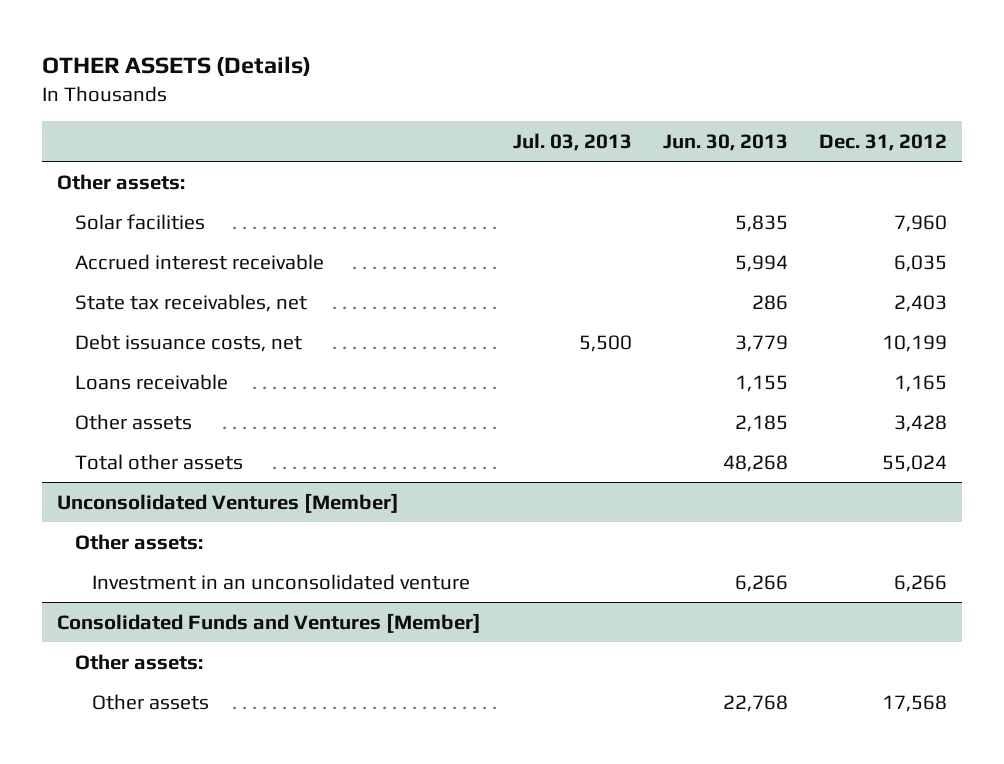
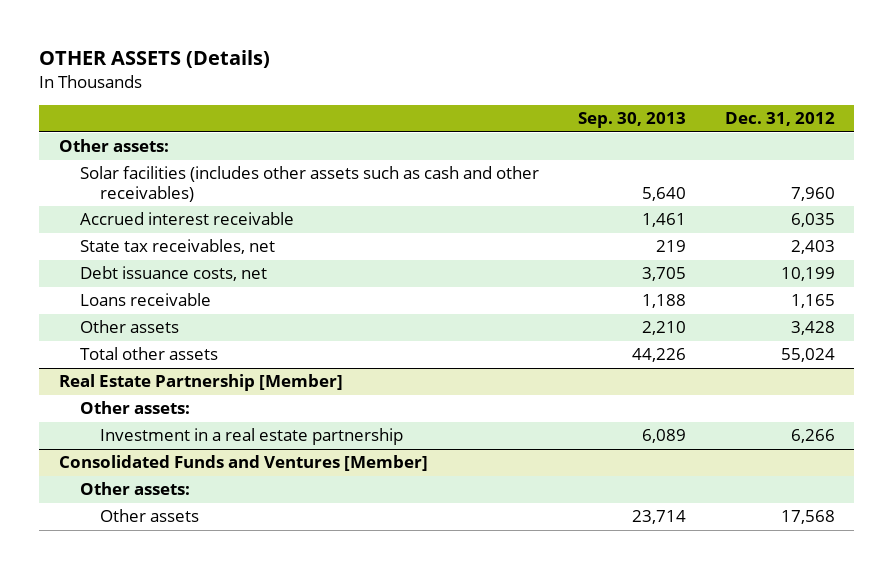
- | Jul. 03, 2013 | Jun. 30, 2013 | Dec. 31, 2012
+ | Sep. 30, 2013 | Dec. 31, 2012
- Solar facilities | | 5,835 | 7,960
+ Solar facilities (includes other assets such as cash and other receivables) | 5,640 | 7,960
- Unconsolidated Ventures [Member]
+ Real Estate Partnership [Member]
- Investment in an unconsolidated venture | | 6,266 | 6,266
+ Investment in a real estate partnership | 6,089 | 6,266

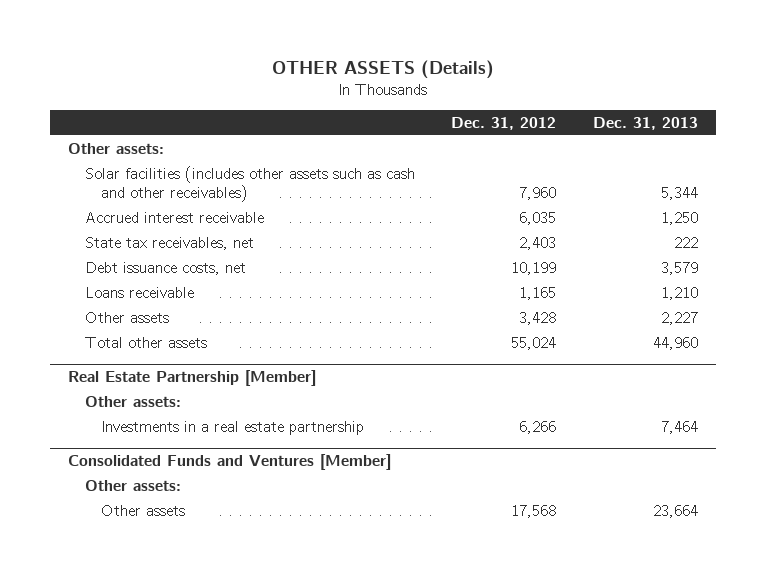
- | Sep. 30, 2013 | Dec. 31, 2012
+ | Dec. 31, 2012 | Dec. 31, 2013
@ Real Estate Partnership [Member]
- Investment in a real estate partnership | 6,089 | 6,266
+ Investments in a real estate partnership | 6,266 | 7,464

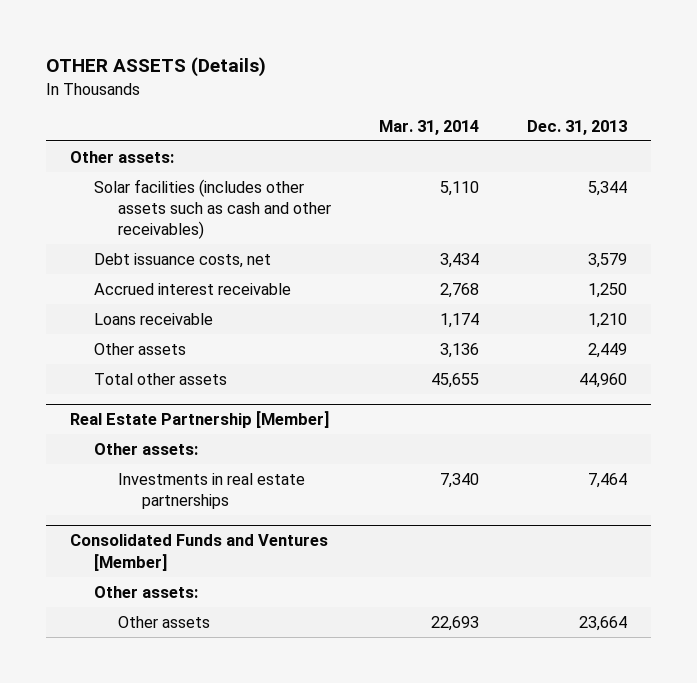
- | Dec. 31, 2012 | Dec. 31, 2013
+ | Mar. 31, 2014 | Dec. 31, 2013
- State tax receivables, net | 2,403 | 222
moved down: Accrued interest receivable | 2,768 | 1,250
- Other assets | 3,428 | 2,227
+ Other assets | 3,136 | 2,449
@ Real Estate Partnership [Member]
- Investments in a real estate partnership | 6,266 | 7,464
+ Investments in real estate partnerships | 7,340 | 7,464

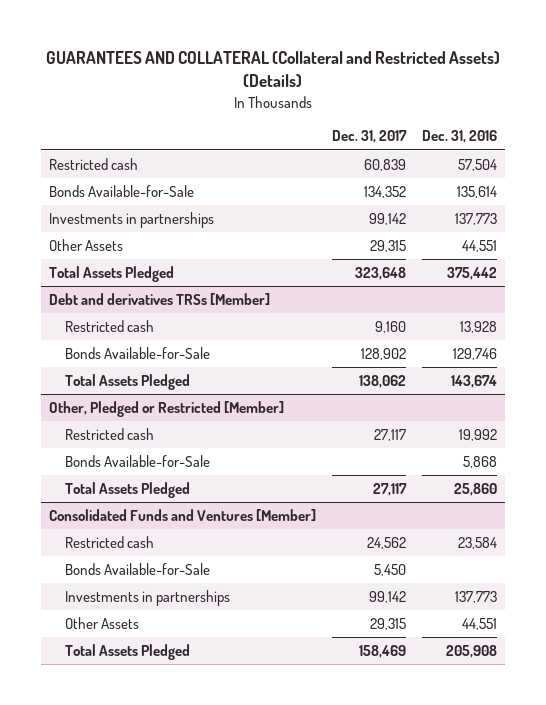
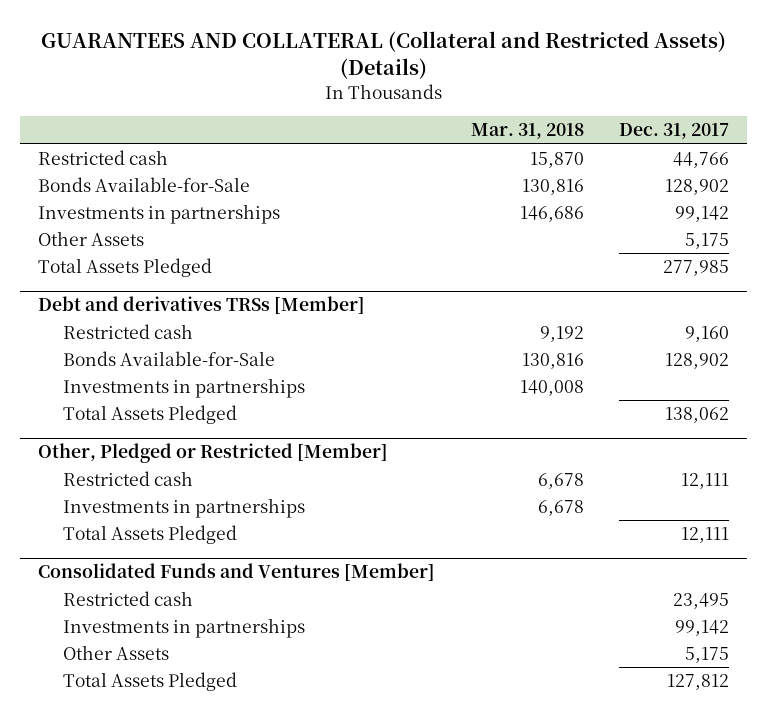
- | Dec. 31, 2017 | Dec. 31, 2016
+ | Mar. 31, 2018 | Dec. 31, 2017
- Restricted cash | 60,839 | 57,504
- Bonds Available-for-Sale | 134,352 | 135,614
+ Restricted cash | 15,870 | 44,766
+ Bonds Available-for-Sale | 130,816 | 128,902
- Other Assets | 29,315 | 44,551
- Total Assets Pledged | 323,648 | 375,442
+ Other Assets | | 5,175
+ Total Assets Pledged | | 277,985
@ Debt and derivatives TRSs [Member]
+ Investments in partnerships | 140,008 |
@ Other, Pledged or Restricted [Member]
- Restricted cash | 27,117 | 19,992
- Bonds Available-for-Sale | | 5,868
- Total Assets Pledged | 27,117 | 25,860
+ Restricted cash | 6,678 | 12,111
+ Investments in partnerships | 6,678 |
+ Total Assets Pledged | | 12,111
@ Consolidated Funds and Ventures [Member]
- Restricted cash | 24,562 | 23,584
- Bonds Available-for-Sale | 5,450 |
+ Restricted cash | | 23,495
- Other Assets | 29,315 | 44,551
- Total Assets Pledged | 158,469 | 205,908
+ Other Assets | | 5,175
+ Total Assets Pledged | | 127,812

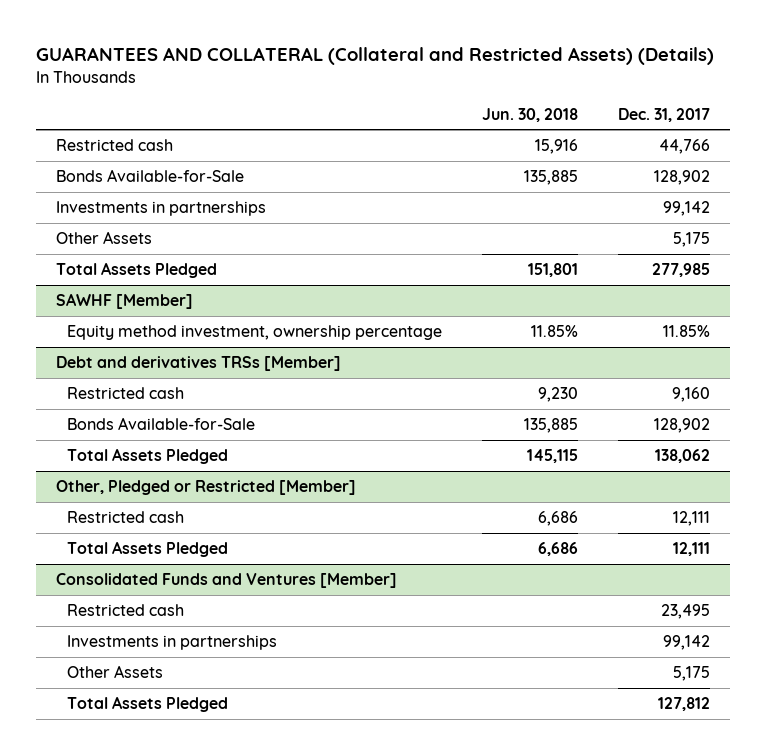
- | Mar. 31, 2018 | Dec. 31, 2017
+ | Jun. 30, 2018 | Dec. 31, 2017
+ SAWHF [Member]
+ Equity method investment, ownership percentage | 11.85% | 11.85%
@ Debt and derivatives TRSs [Member]
- Investments in partnerships | 140,008 |
@ Other, Pledged or Restricted [Member]
- Investments in partnerships | 6,678 |

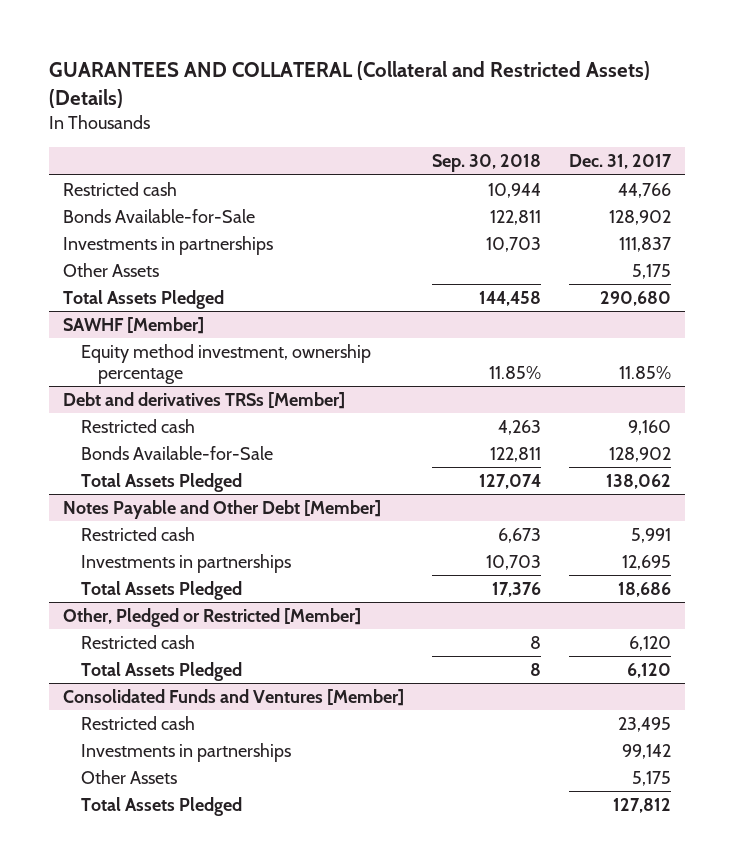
- | Jun. 30, 2018 | Dec. 31, 2017
+ | Sep. 30, 2018 | Dec. 31, 2017
- Investments in partnerships | | 99,142
+ Investments in partnerships | 10,703 | 111,837
- Total Assets Pledged | 151,801 | 277,985
+ Total Assets Pledged | 144,458 | 290,680
+ Notes Payable and Other Debt [Member]
+ Restricted cash | 6,673 | 5,991
+ Investments in partnerships | 10,703 | 12,695
+ Total Assets Pledged | 17,376 | 18,686
@ Other, Pledged or Restricted [Member]
- Restricted cash | 6,686 | 12,111
- Total Assets Pledged | 6,686 | 12,111
+ Restricted cash | 8 | 6,120
+ Total Assets Pledged | 8 | 6,120

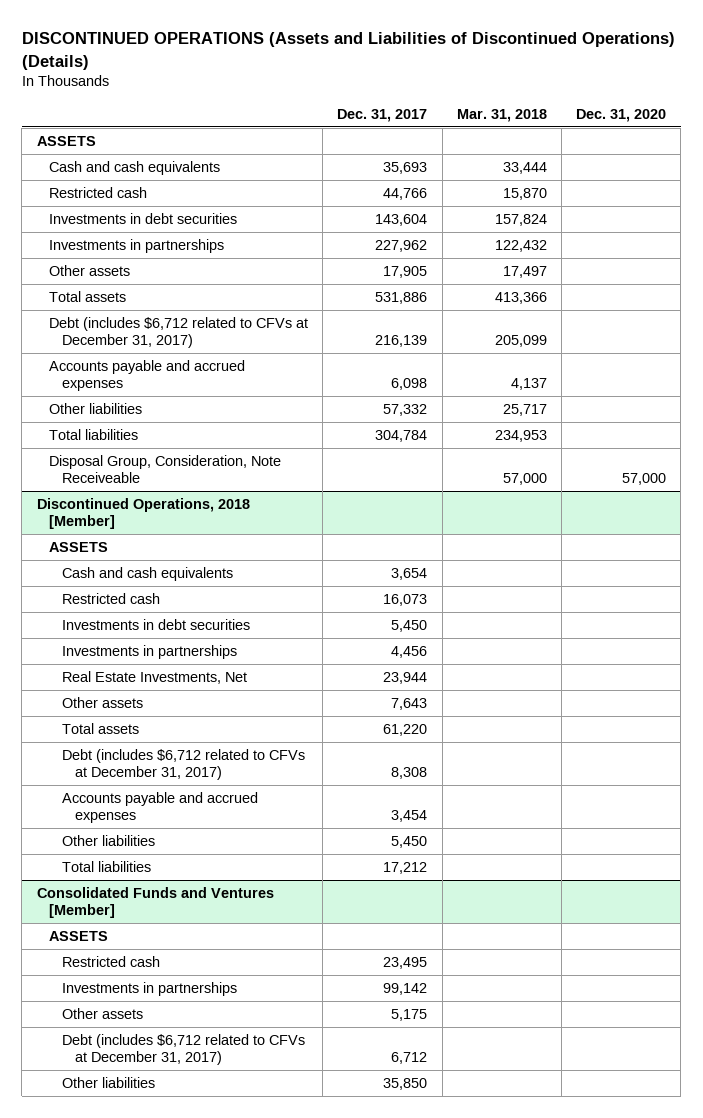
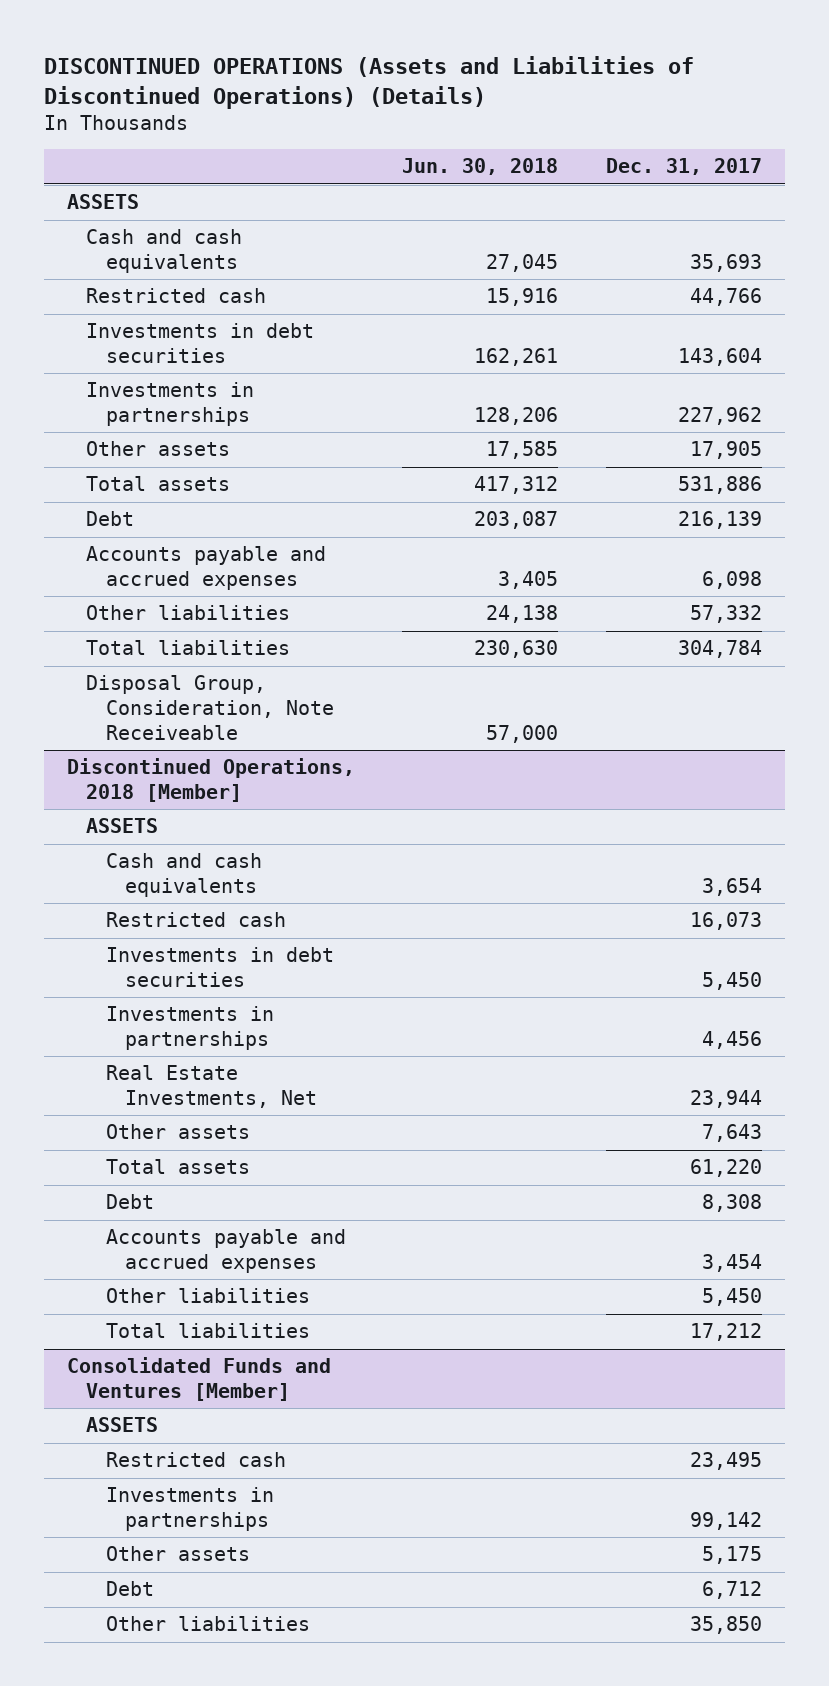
- | Dec. 31, 2017 | Mar. 31, 2018 | Dec. 31, 2020
+ | Jun. 30, 2018 | Dec. 31, 2017
- Debt (includes $6,712 related to CFVs at December 31, 2017) | 216,139 | 205,099 |
+ Debt | 203,087 | 216,139
@ Discontinued Operations, 2018 [Member]
- Debt (includes $6,712 related to CFVs at December 31, 2017) | 8,308 | |
+ Debt | | 8,308
@ Consolidated Funds and Ventures [Member]
- Debt (includes $6,712 related to CFVs at December 31, 2017) | 6,712 | |
+ Debt | | 6,712

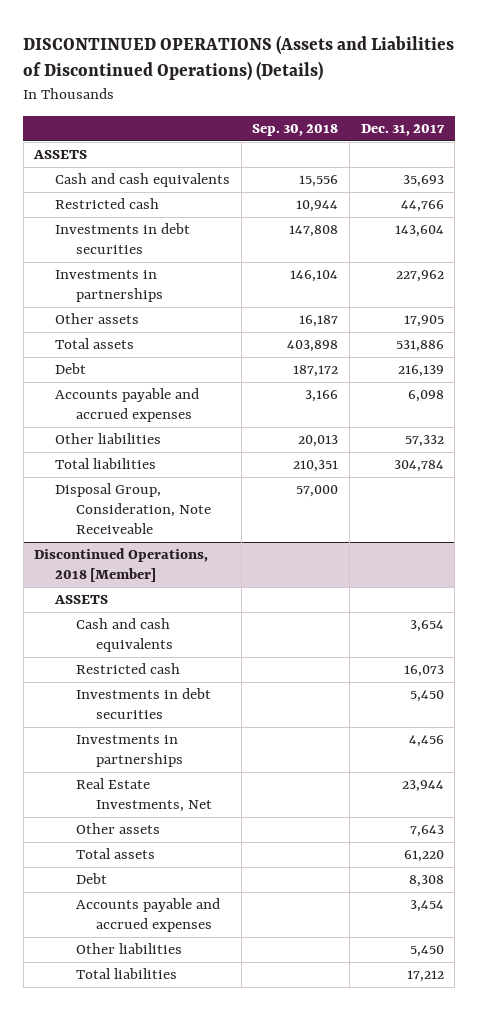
- | Jun. 30, 2018 | Dec. 31, 2017
+ | Sep. 30, 2018 | Dec. 31, 2017
- Consolidated Funds and Ventures [Member]
- ASSETS
- Restricted cash | | 23,495
- Investments in partnerships | | 99,142
- Other assets | | 5,175
- Debt | | 6,712
- Other liabilities | | 35,850

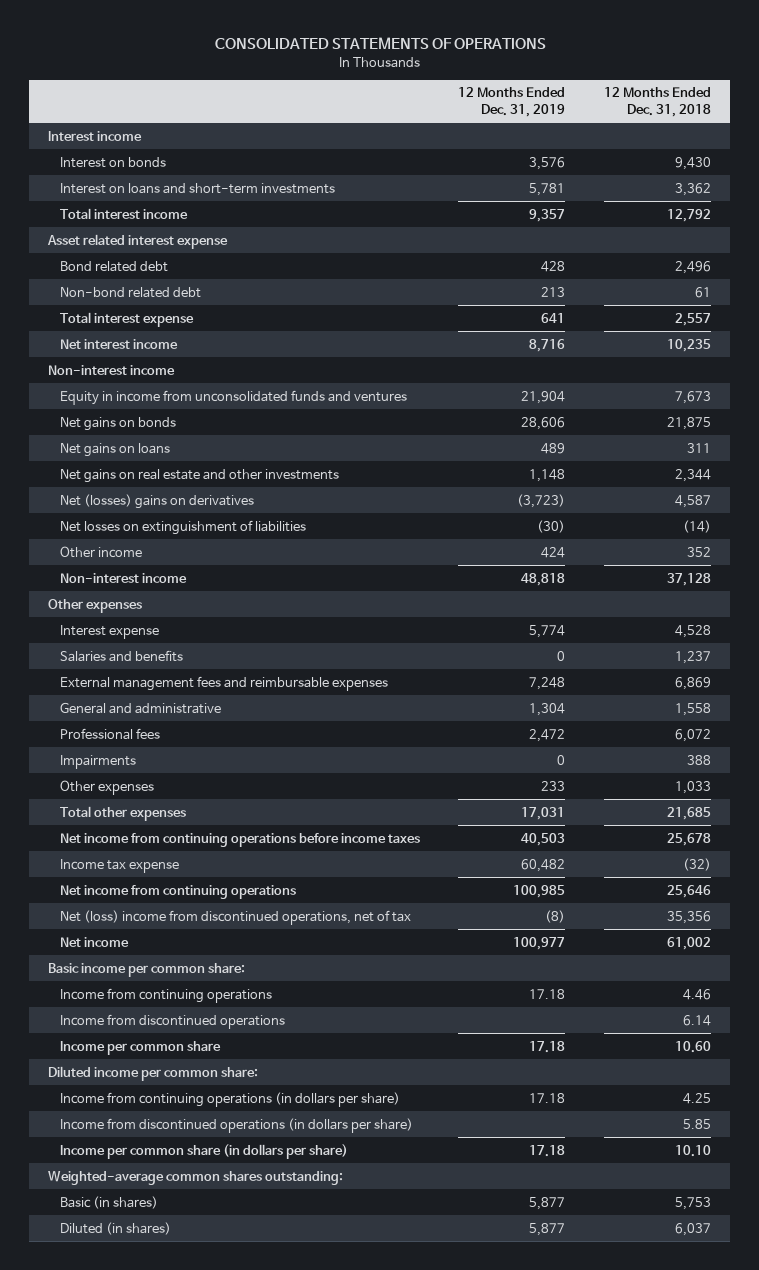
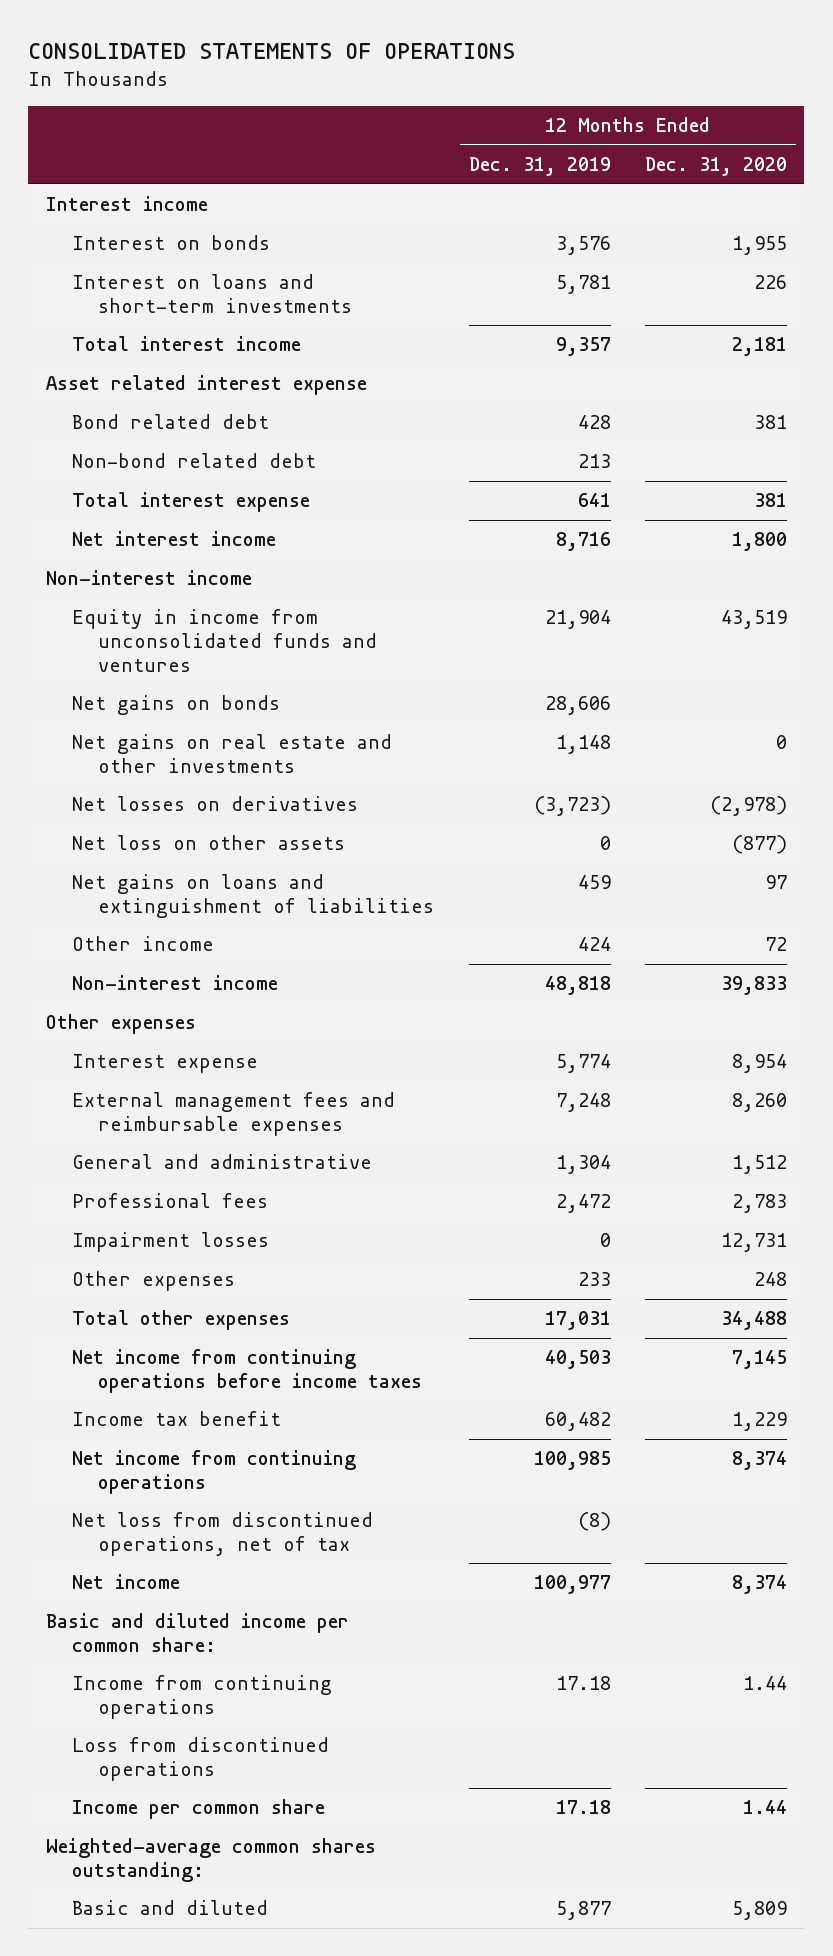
- | 12 Months Ended Dec. 31, 2019 | 12 Months Ended Dec. 31, 2018
+ | 12 Months Ended Dec. 31, 2019 | 12 Months Ended Dec. 31, 2020
- Net gains on loans | 489 | 311
- Net (losses) gains on derivatives | (3,723) | 4,587
- Net losses on extinguishment of liabilities | (30) | (14)
+ Net losses on derivatives | (3,723) | (2,978)
+ Net loss on other assets | 0 | (877)
+ Net gains on loans and extinguishment of liabilities | 459 | 97
- Salaries and benefits | 0 | 1,237
- Impairments | 0 | 388
+ Impairment losses | 0 | 12,731
- Income tax expense | 60,482 | (32)
+ Income tax benefit | 60,482 | 1,229
- Net (loss) income from discontinued operations, net of tax | (8) | 35,356
+ Net loss from discontinued operations, net of tax | (8) |
- Basic income per common share:
+ Basic and diluted income per common share:
- Income from discontinued operations | | 6.14
+ Loss from discontinued operations
- Diluted income per common share:
- Income from continuing operations (in dollars per share) | 17.18 | 4.25
- Income from discontinued operations (in dollars per share) | | 5.85
- Income per common share (in dollars per share) | 17.18 | 10.10
- Basic (in shares) | 5,877 | 5,753
- Diluted (in shares) | 5,877 | 6,037
+ Basic and diluted | 5,877 | 5,809

